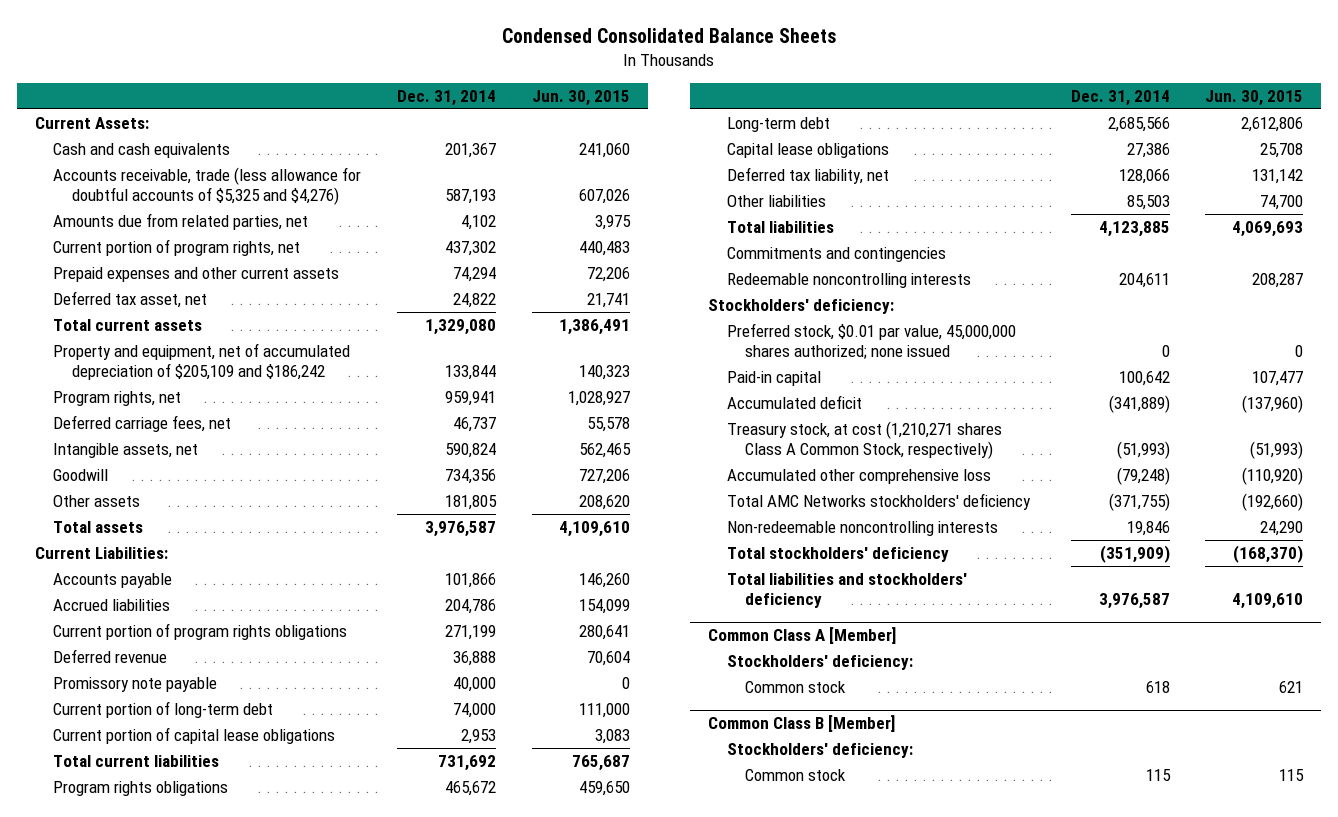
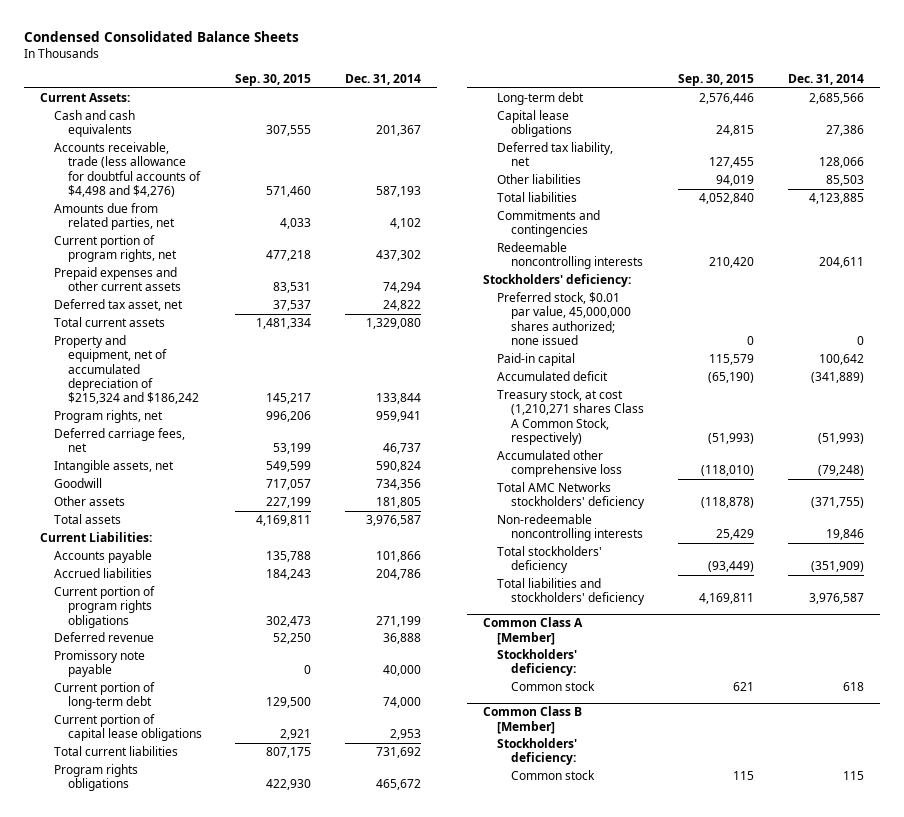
- | Dec. 31, 2014 | Jun. 30, 2015
+ | Sep. 30, 2015 | Dec. 31, 2014
- Accounts receivable, trade (less allowance for doubtful accounts of $5,325 and $4,276) | 587,193 | 607,026
+ Accounts receivable, trade (less allowance for doubtful accounts of $4,498 and $4,276) | 571,460 | 587,193
- Property and equipment, net of accumulated depreciation of $205,109 and $186,242 | 133,844 | 140,323
+ Property and equipment, net of accumulated depreciation of $215,324 and $186,242 | 145,217 | 133,844

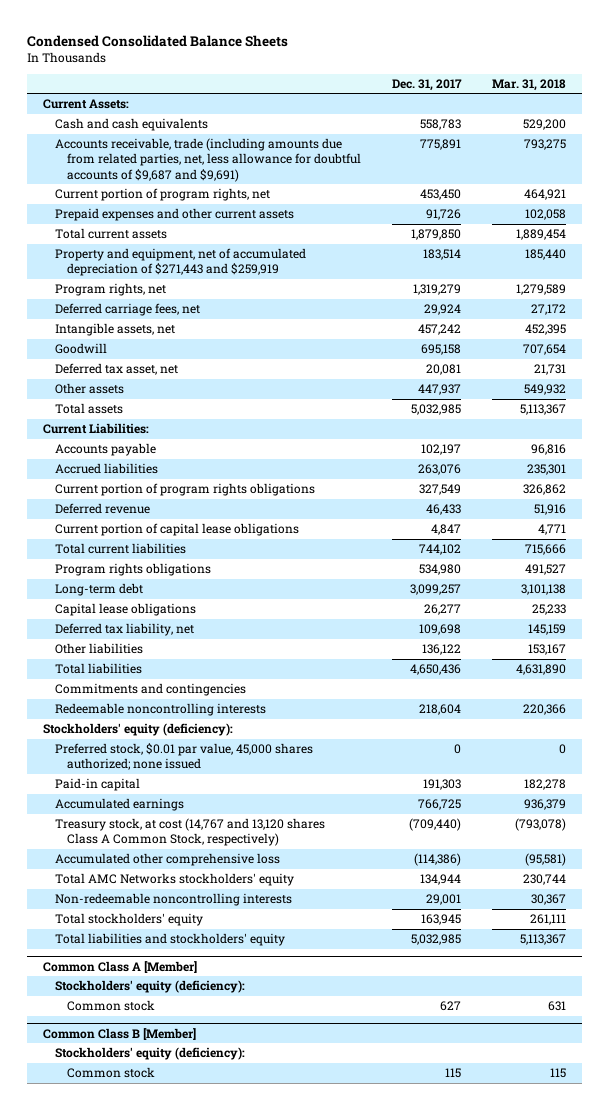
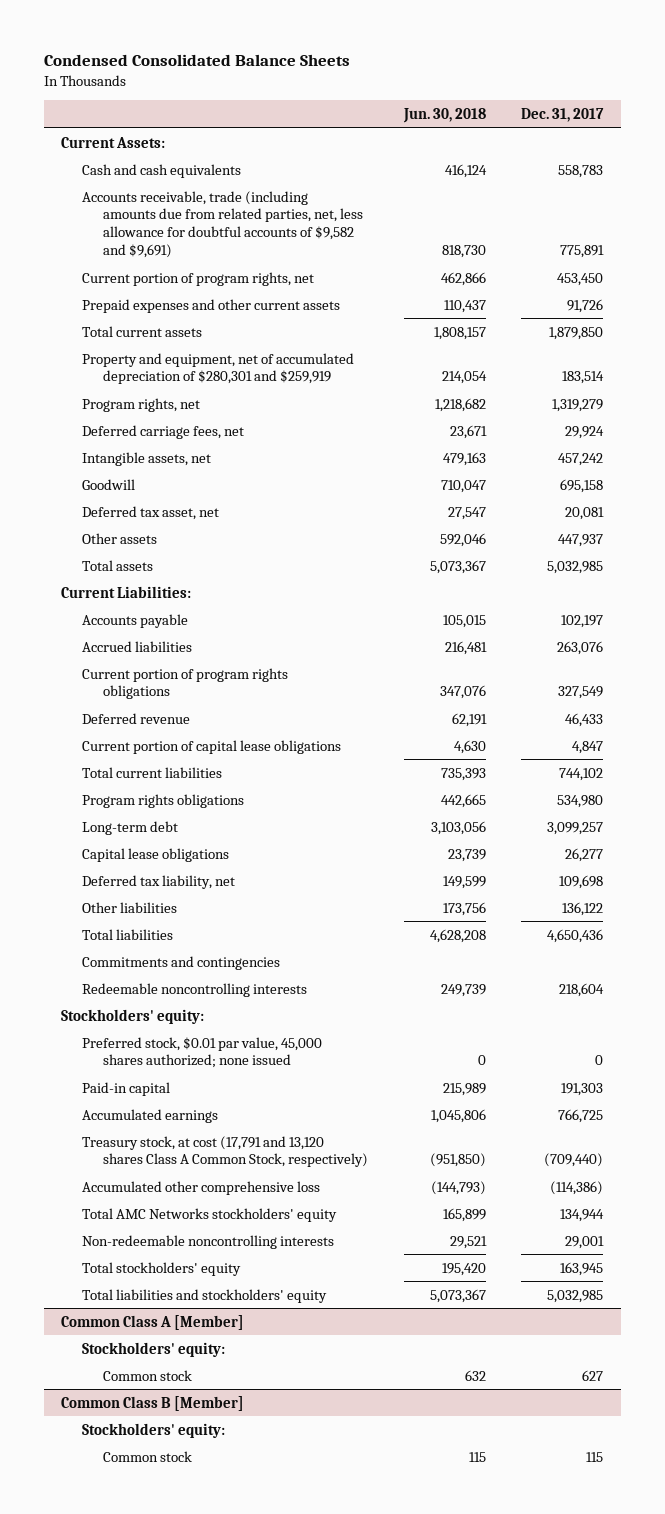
- | Dec. 31, 2017 | Mar. 31, 2018
+ | Jun. 30, 2018 | Dec. 31, 2017
- Accounts receivable, trade (including amounts due from related parties, net, less allowance for doubtful accounts of $9,687 and $9,691) | 775,891 | 793,275
+ Accounts receivable, trade (including amounts due from related parties, net, less allowance for doubtful accounts of $9,582 and $9,691) | 818,730 | 775,891
- Property and equipment, net of accumulated depreciation of $271,443 and $259,919 | 183,514 | 185,440
+ Property and equipment, net of accumulated depreciation of $280,301 and $259,919 | 214,054 | 183,514
- Stockholders' equity (deficiency):
+ Stockholders' equity:
- Treasury stock, at cost (14,767 and 13,120 shares Class A Common Stock, respectively) | (709,440) | (793,078)
+ Treasury stock, at cost (17,791 and 13,120 shares Class A Common Stock, respectively) | (951,850) | (709,440)
@ Common Class A [Member]
- Stockholders' equity (deficiency):
+ Stockholders' equity:
@ Common Class B [Member]
- Stockholders' equity (deficiency):
+ Stockholders' equity:

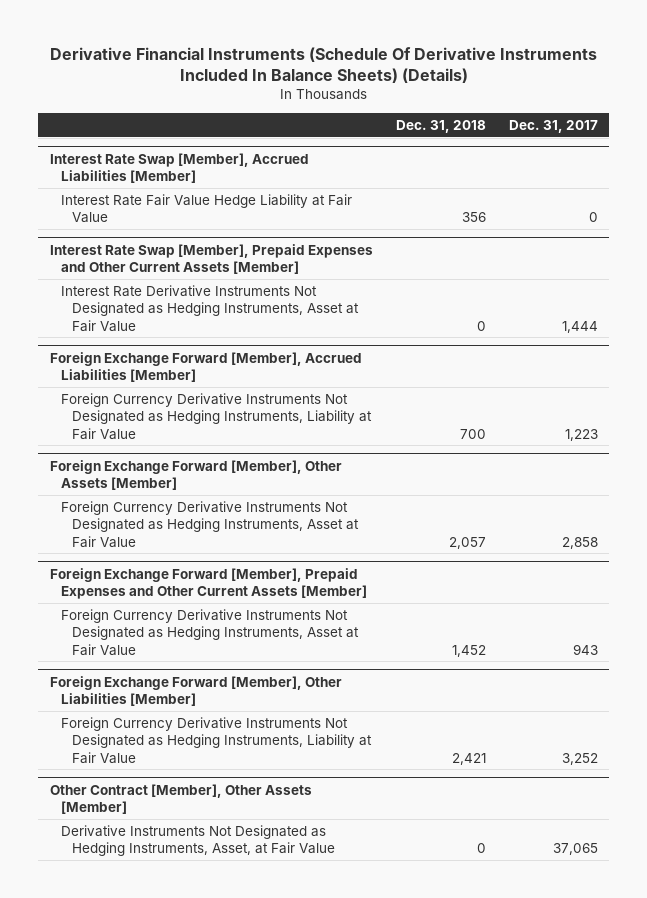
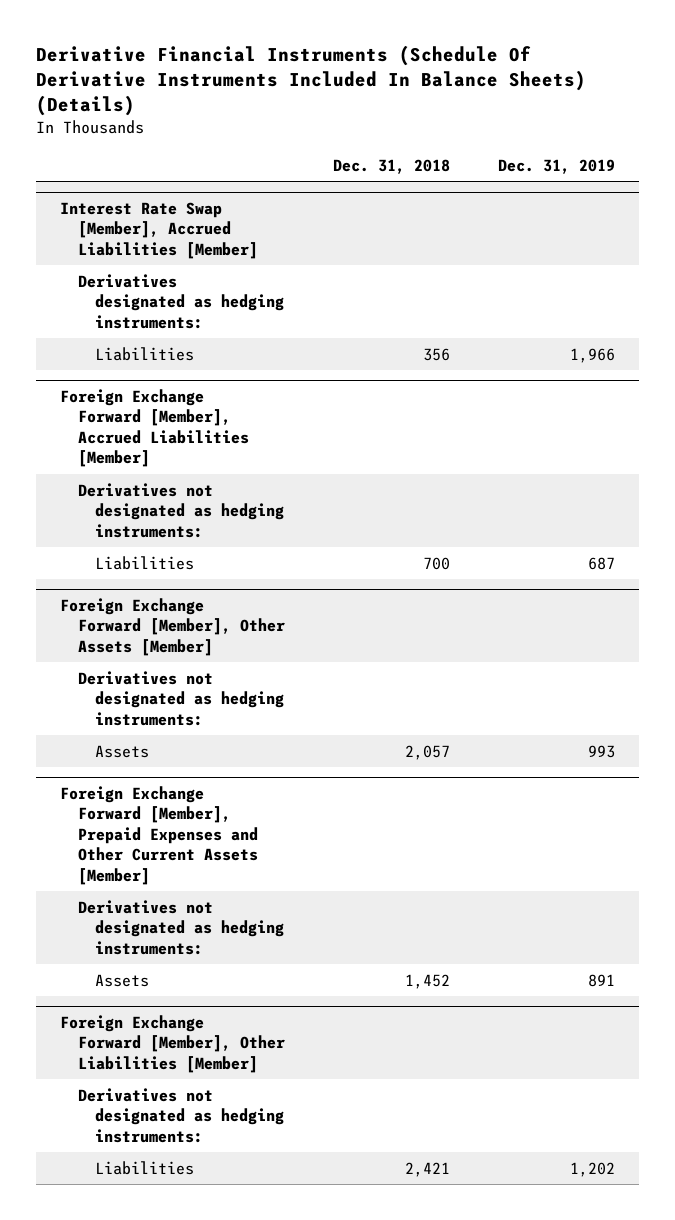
- | Dec. 31, 2018 | Dec. 31, 2017
+ | Dec. 31, 2018 | Dec. 31, 2019
@ Interest Rate Swap [Member], Accrued Liabilities [Member]
- Interest Rate Fair Value Hedge Liability at Fair Value | 356 | 0
- Interest Rate Swap [Member], Prepaid Expenses and Other Current Assets [Member]
- Interest Rate Derivative Instruments Not Designated as Hedging Instruments, Asset at Fair Value | 0 | 1,444
@ Interest Rate Swap [Member], Accrued Liabilities [Member]
+ Derivatives designated as hedging instruments:
+ Liabilities | 356 | 1,966
@ Foreign Exchange Forward [Member], Accrued Liabilities [Member]
- Foreign Currency Derivative Instruments Not Designated as Hedging Instruments, Liability at Fair Value | 700 | 1,223
+ Derivatives not designated as hedging instruments:
+ Liabilities | 700 | 687
@ Foreign Exchange Forward [Member], Other Assets [Member]
- Foreign Currency Derivative Instruments Not Designated as Hedging Instruments, Asset at Fair Value | 2,057 | 2,858
+ Derivatives not designated as hedging instruments:
+ Assets | 2,057 | 993
@ Foreign Exchange Forward [Member], Prepaid Expenses and Other Current Assets [Member]
- Foreign Currency Derivative Instruments Not Designated as Hedging Instruments, Asset at Fair Value | 1,452 | 943
+ Derivatives not designated as hedging instruments:
+ Assets | 1,452 | 891
@ Foreign Exchange Forward [Member], Other Liabilities [Member]
- Foreign Currency Derivative Instruments Not Designated as Hedging Instruments, Liability at Fair Value | 2,421 | 3,252
- Other Contract [Member], Other Assets [Member]
- Derivative Instruments Not Designated as Hedging Instruments, Asset, at Fair Value | 0 | 37,065
@ Foreign Exchange Forward [Member], Other Liabilities [Member]
+ Derivatives not designated as hedging instruments:
+ Liabilities | 2,421 | 1,202

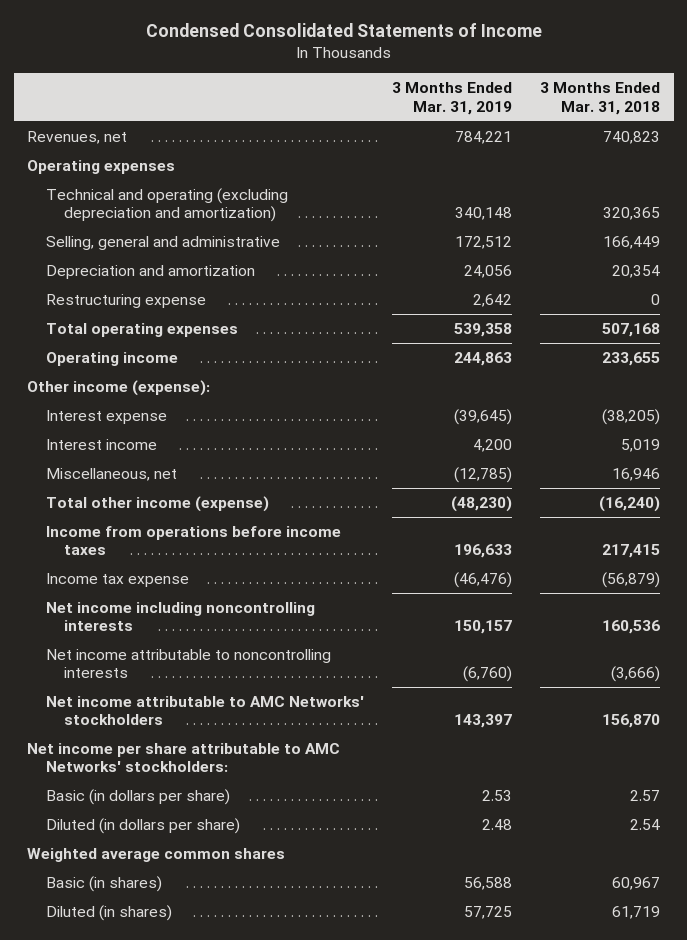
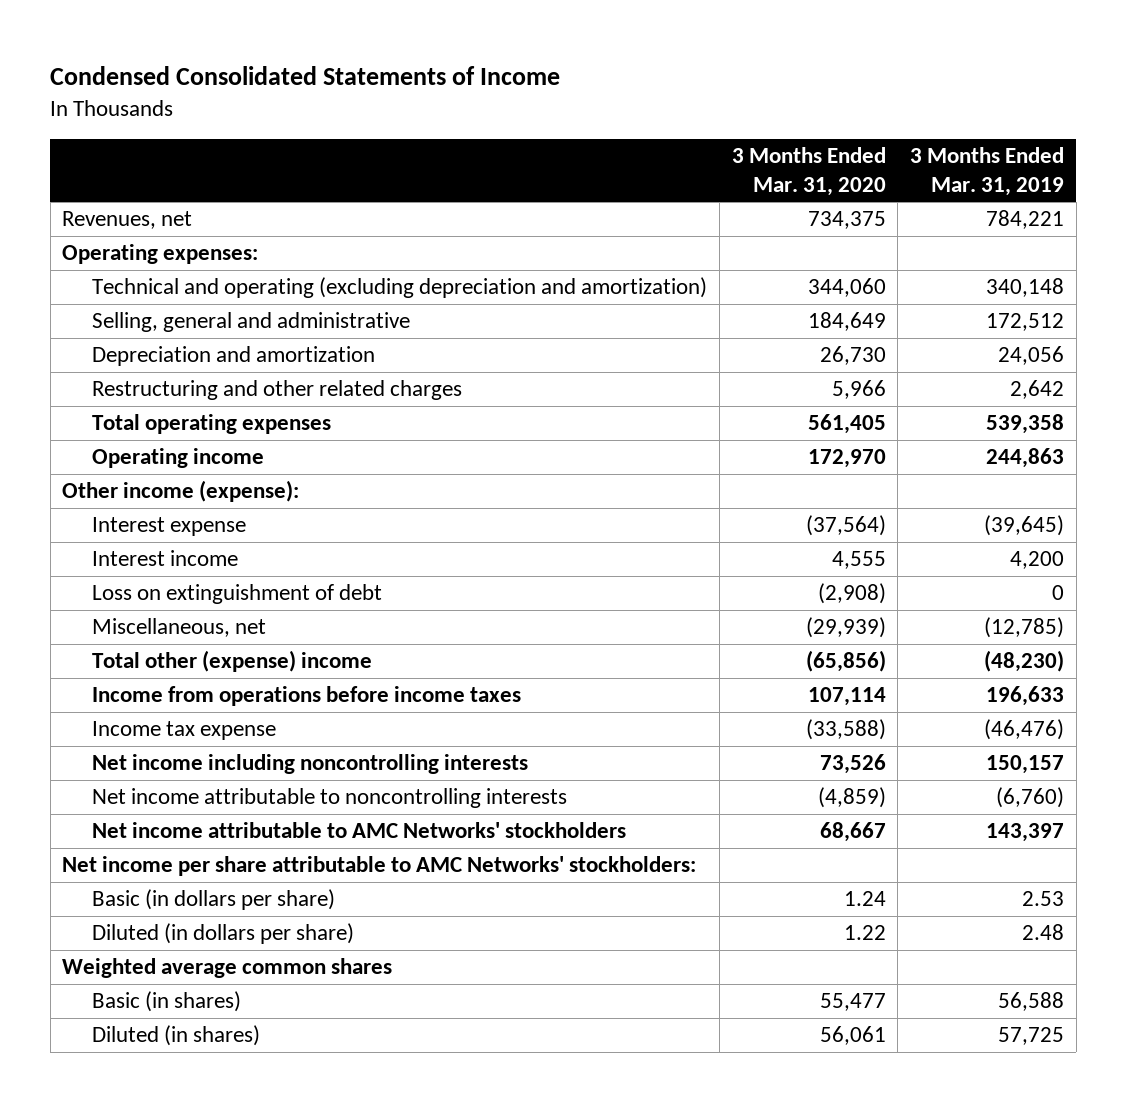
- | 3 Months Ended Mar. 31, 2019 | 3 Months Ended Mar. 31, 2018
+ | 3 Months Ended Mar. 31, 2020 | 3 Months Ended Mar. 31, 2019
- Operating expenses
+ Operating expenses:
- Restructuring expense | 2,642 | 0
+ Restructuring and other related charges | 5,966 | 2,642
+ Loss on extinguishment of debt | (2,908) | 0
- Total other income (expense) | (48,230) | (16,240)
+ Total other (expense) income | (65,856) | (48,230)

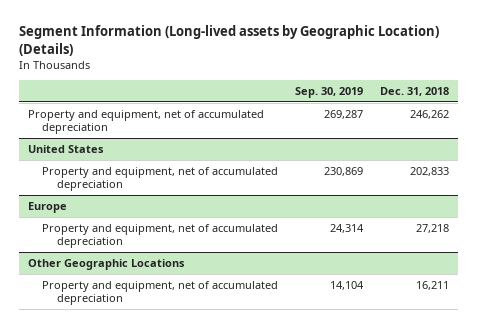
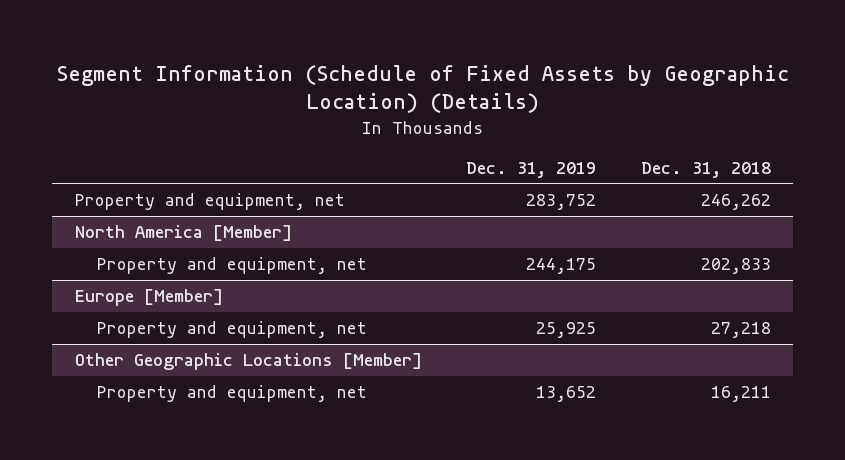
- Segment Information (Long-lived assets by Geographic Location) (Details)
+ Segment Information (Schedule of Fixed Assets by Geographic Location) (Details)
- | Sep. 30, 2019 | Dec. 31, 2018
+ | Dec. 31, 2019 | Dec. 31, 2018
- Property and equipment, net of accumulated depreciation | 269,287 | 246,262
- United States
- Property and equipment, net of accumulated depreciation | 230,869 | 202,833
- Europe
- Property and equipment, net of accumulated depreciation | 24,314 | 27,218
- Other Geographic Locations
- Property and equipment, net of accumulated depreciation | 14,104 | 16,211
+ Property and equipment, net | 283,752 | 246,262
+ North America [Member]
+ Property and equipment, net | 244,175 | 202,833
+ Europe [Member]
+ Property and equipment, net | 25,925 | 27,218
+ Other Geographic Locations [Member]
+ Property and equipment, net | 13,652 | 16,211

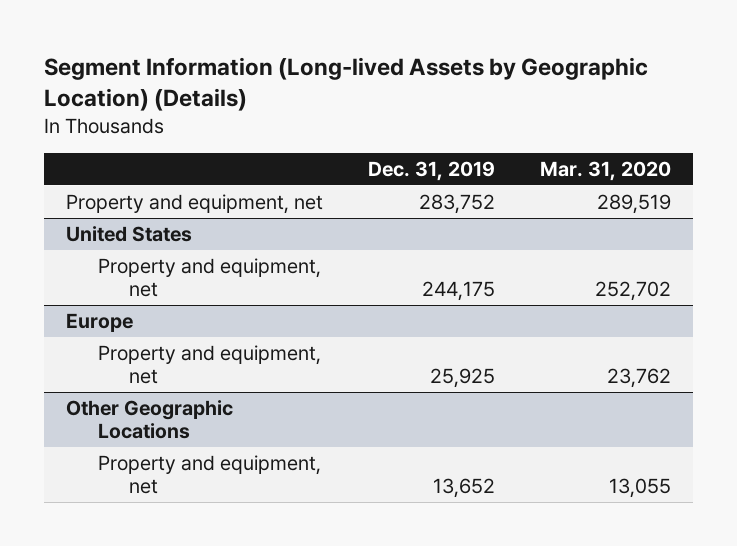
- Segment Information (Schedule of Fixed Assets by Geographic Location) (Details)
+ Segment Information (Long-lived Assets by Geographic Location) (Details)
- | Dec. 31, 2019 | Dec. 31, 2018
+ | Dec. 31, 2019 | Mar. 31, 2020
- North America [Member]
+ United States
- Europe [Member]
+ Europe
- Other Geographic Locations [Member]
+ Other Geographic Locations

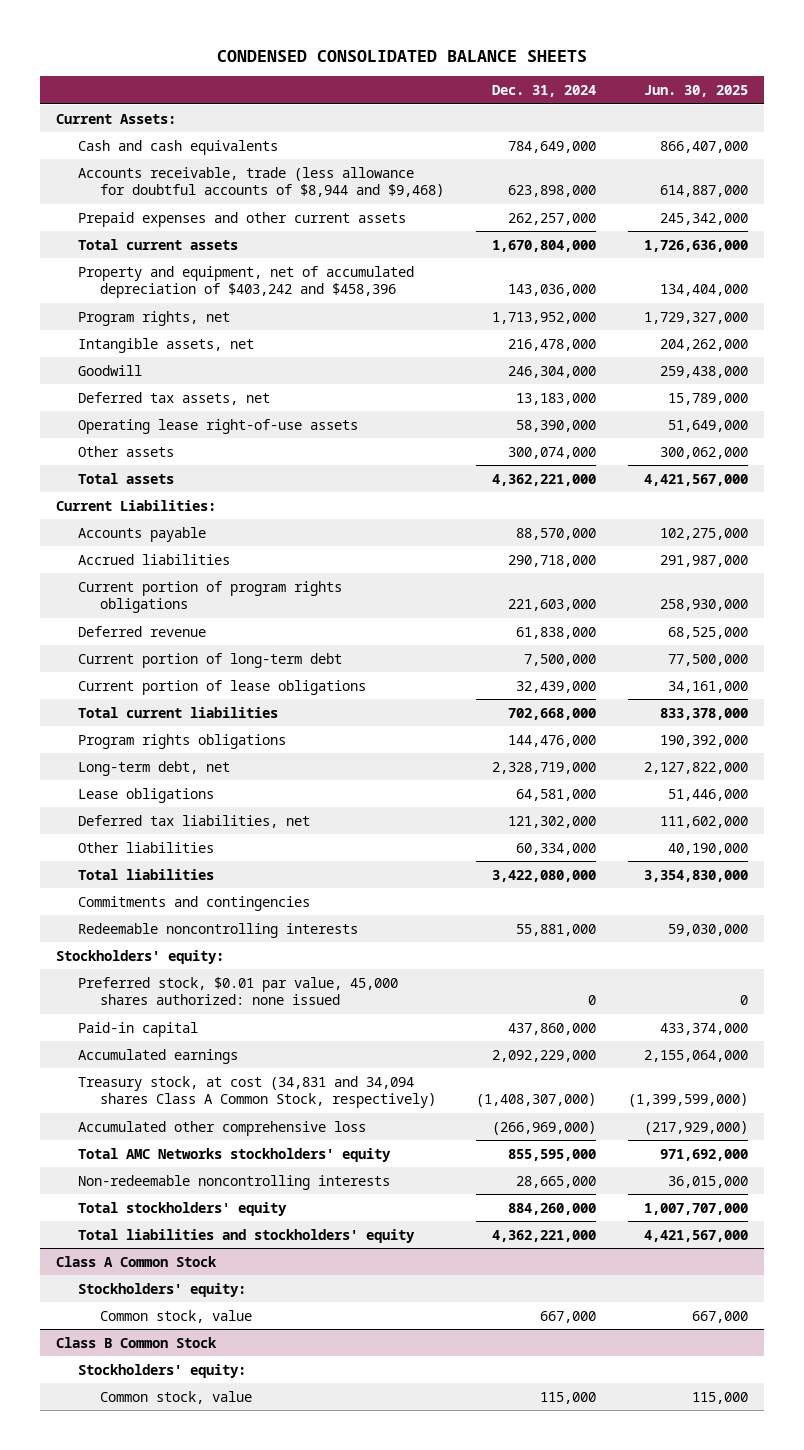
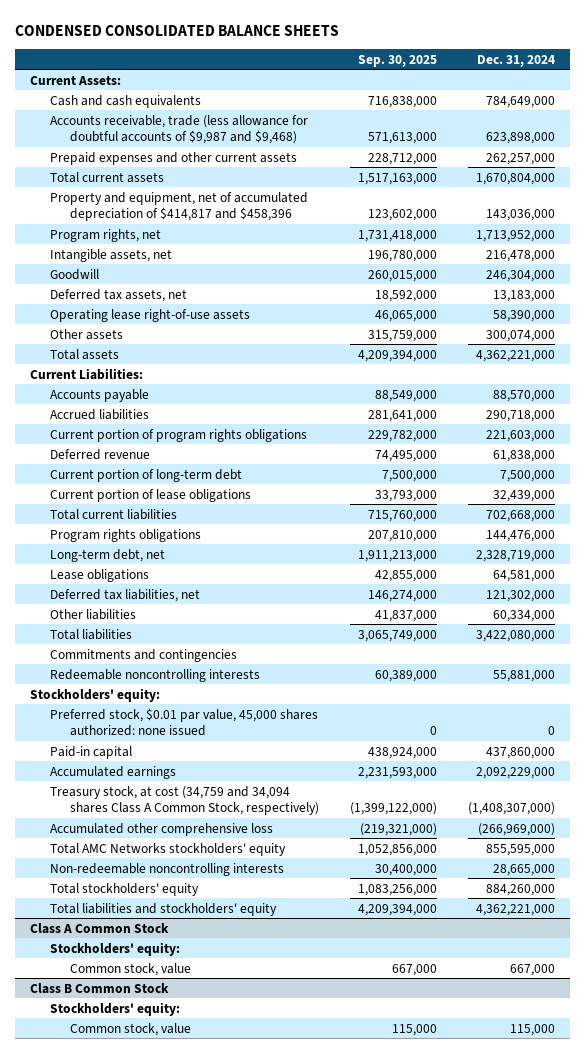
- | Dec. 31, 2024 | Jun. 30, 2025
+ | Sep. 30, 2025 | Dec. 31, 2024
- Accounts receivable, trade (less allowance for doubtful accounts of $8,944 and $9,468) | 623,898,000 | 614,887,000
+ Accounts receivable, trade (less allowance for doubtful accounts of $9,987 and $9,468) | 571,613,000 | 623,898,000
- Property and equipment, net of accumulated depreciation of $403,242 and $458,396 | 143,036,000 | 134,404,000
+ Property and equipment, net of accumulated depreciation of $414,817 and $458,396 | 123,602,000 | 143,036,000
- Treasury stock, at cost (34,831 and 34,094 shares Class A Common Stock, respectively) | (1,408,307,000) | (1,399,599,000)
+ Treasury stock, at cost (34,759 and 34,094 shares Class A Common Stock, respectively) | (1,399,122,000) | (1,408,307,000)

